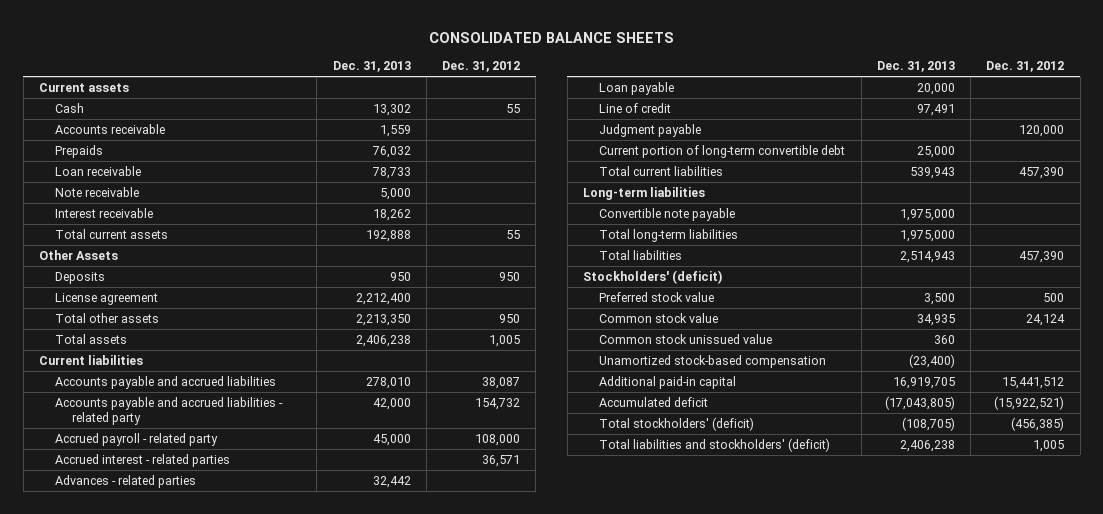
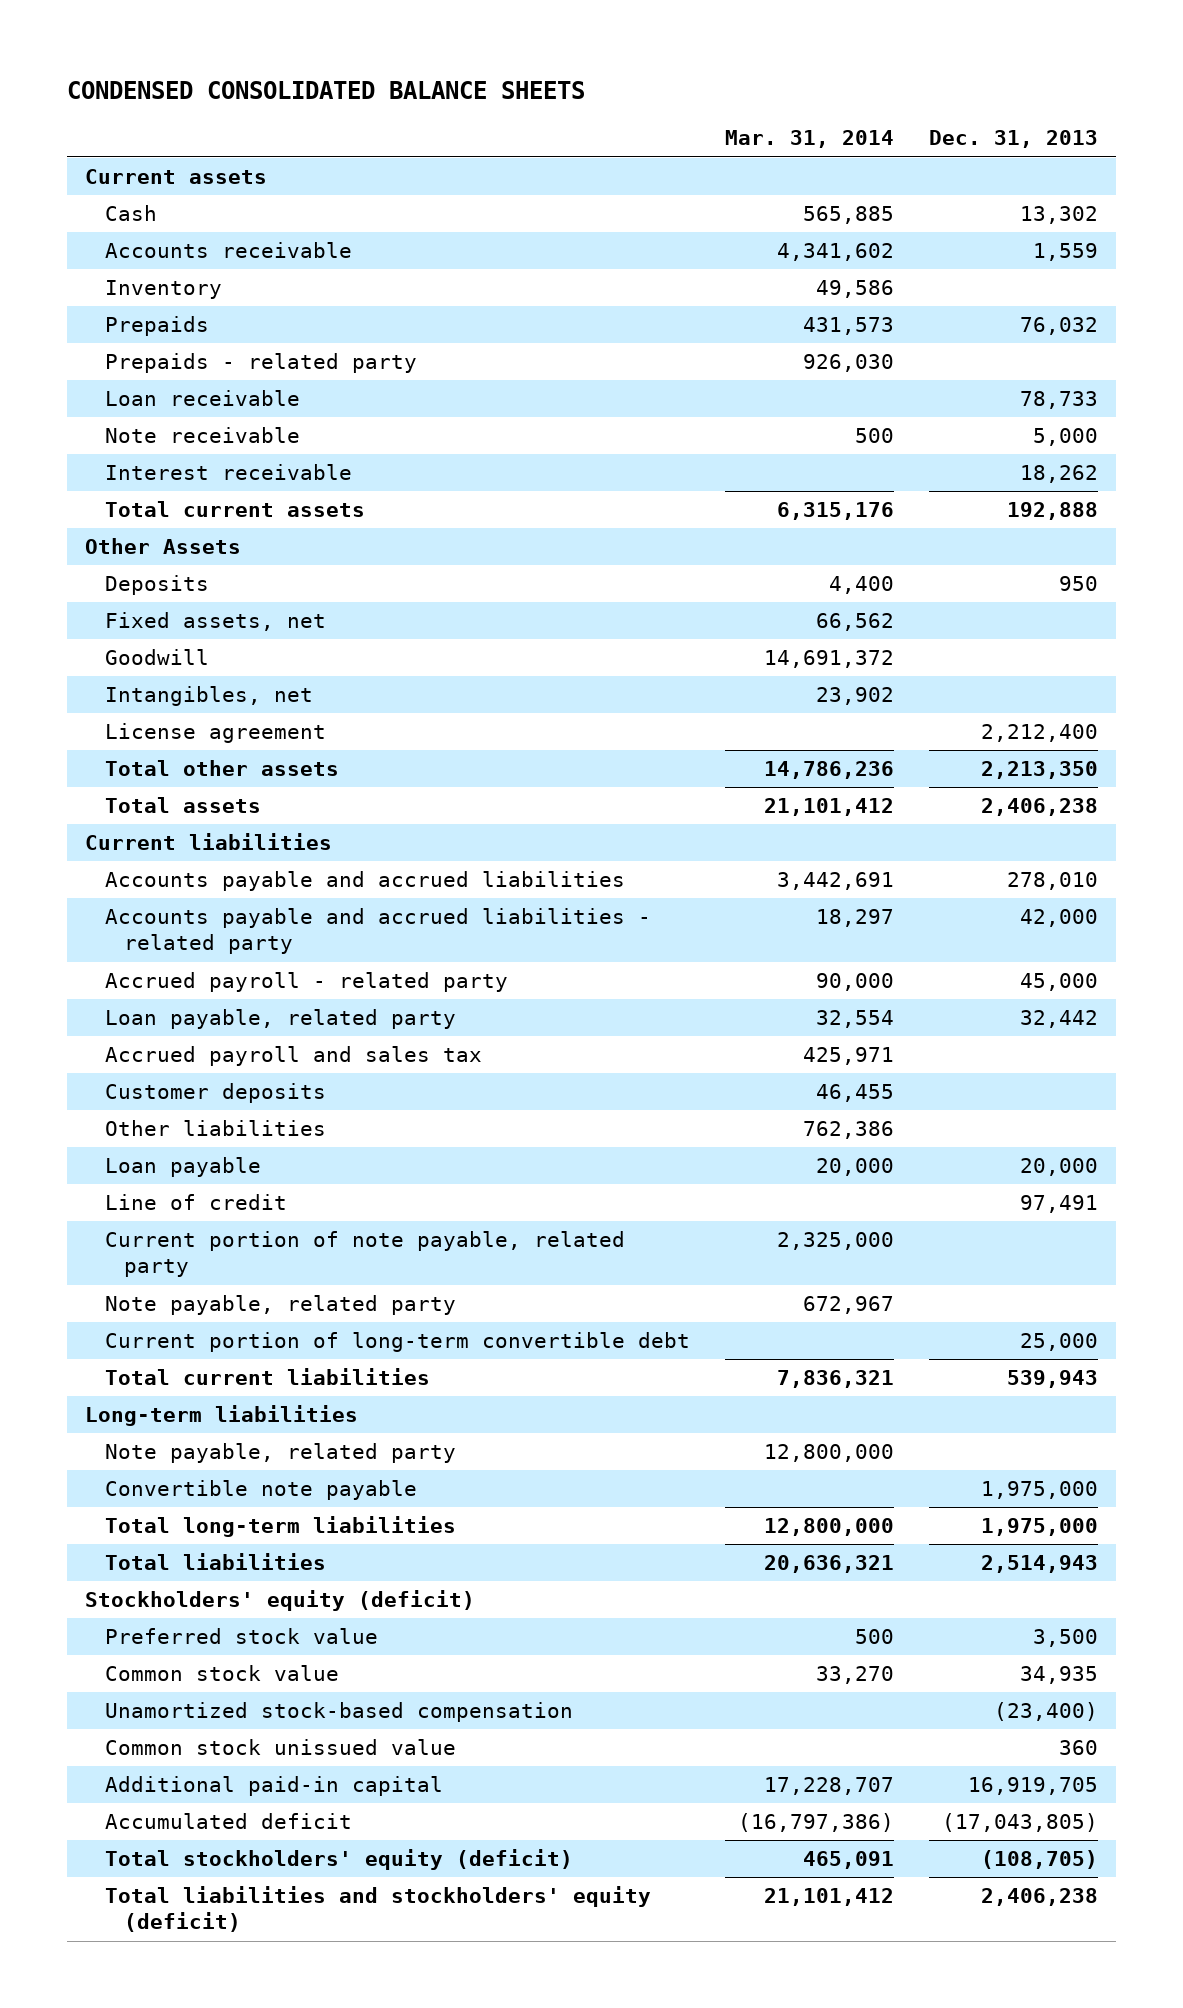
- CONSOLIDATED BALANCE SHEETS
+ CONDENSED CONSOLIDATED BALANCE SHEETS
- | Dec. 31, 2013 | Dec. 31, 2012
+ | Mar. 31, 2014 | Dec. 31, 2013
+ Inventory | 49,586 |
+ Prepaids - related party | 926,030 |
+ Fixed assets, net | 66,562 |
+ Goodwill | 14,691,372 |
+ Intangibles, net | 23,902 |
- Accrued interest - related parties | | 36,571
- Advances - related parties | 32,442 |
+ Loan payable, related party | 32,554 | 32,442
+ Accrued payroll and sales tax | 425,971 |
+ Customer deposits | 46,455 |
+ Other liabilities | 762,386 |
- Judgment payable | | 120,000
+ Current portion of note payable, related party | 2,325,000 |
+ Note payable, related party | 672,967 |
+ Note payable, related party | 12,800,000 |
- Stockholders' (deficit)
+ Stockholders' equity (deficit)
moved down: Common stock unissued value | | 360
- Total stockholders' (deficit) | (108,705) | (456,385)
- Total liabilities and stockholders' (deficit) | 2,406,238 | 1,005
+ Total stockholders' equity (deficit) | 465,091 | (108,705)
+ Total liabilities and stockholders' equity (deficit) | 21,101,412 | 2,406,238

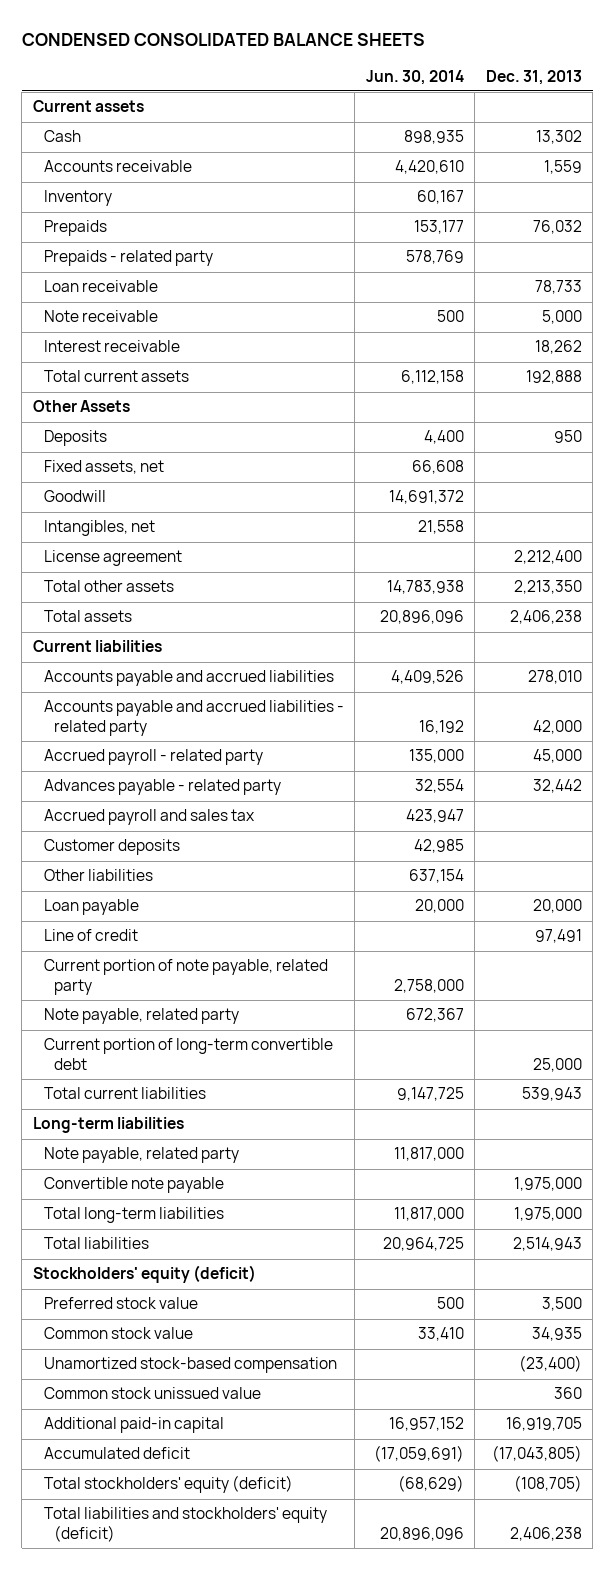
- | Mar. 31, 2014 | Dec. 31, 2013
+ | Jun. 30, 2014 | Dec. 31, 2013
- Loan payable, related party | 32,554 | 32,442
+ Advances payable - related party | 32,554 | 32,442

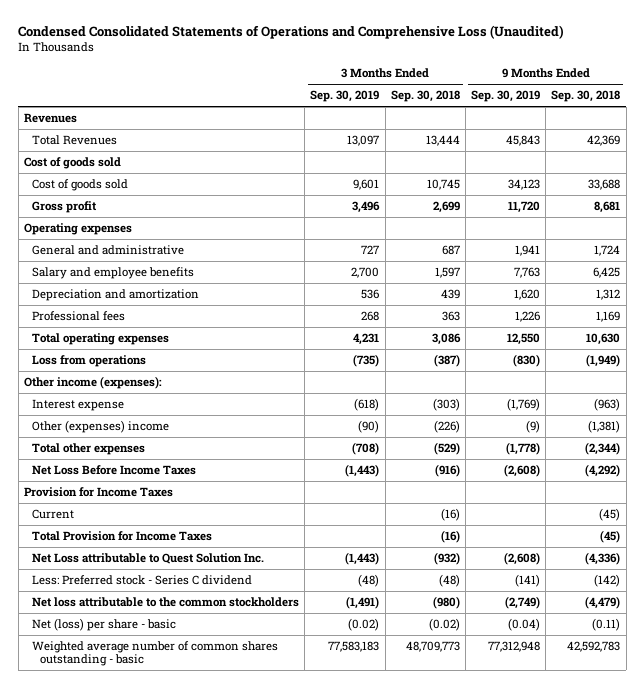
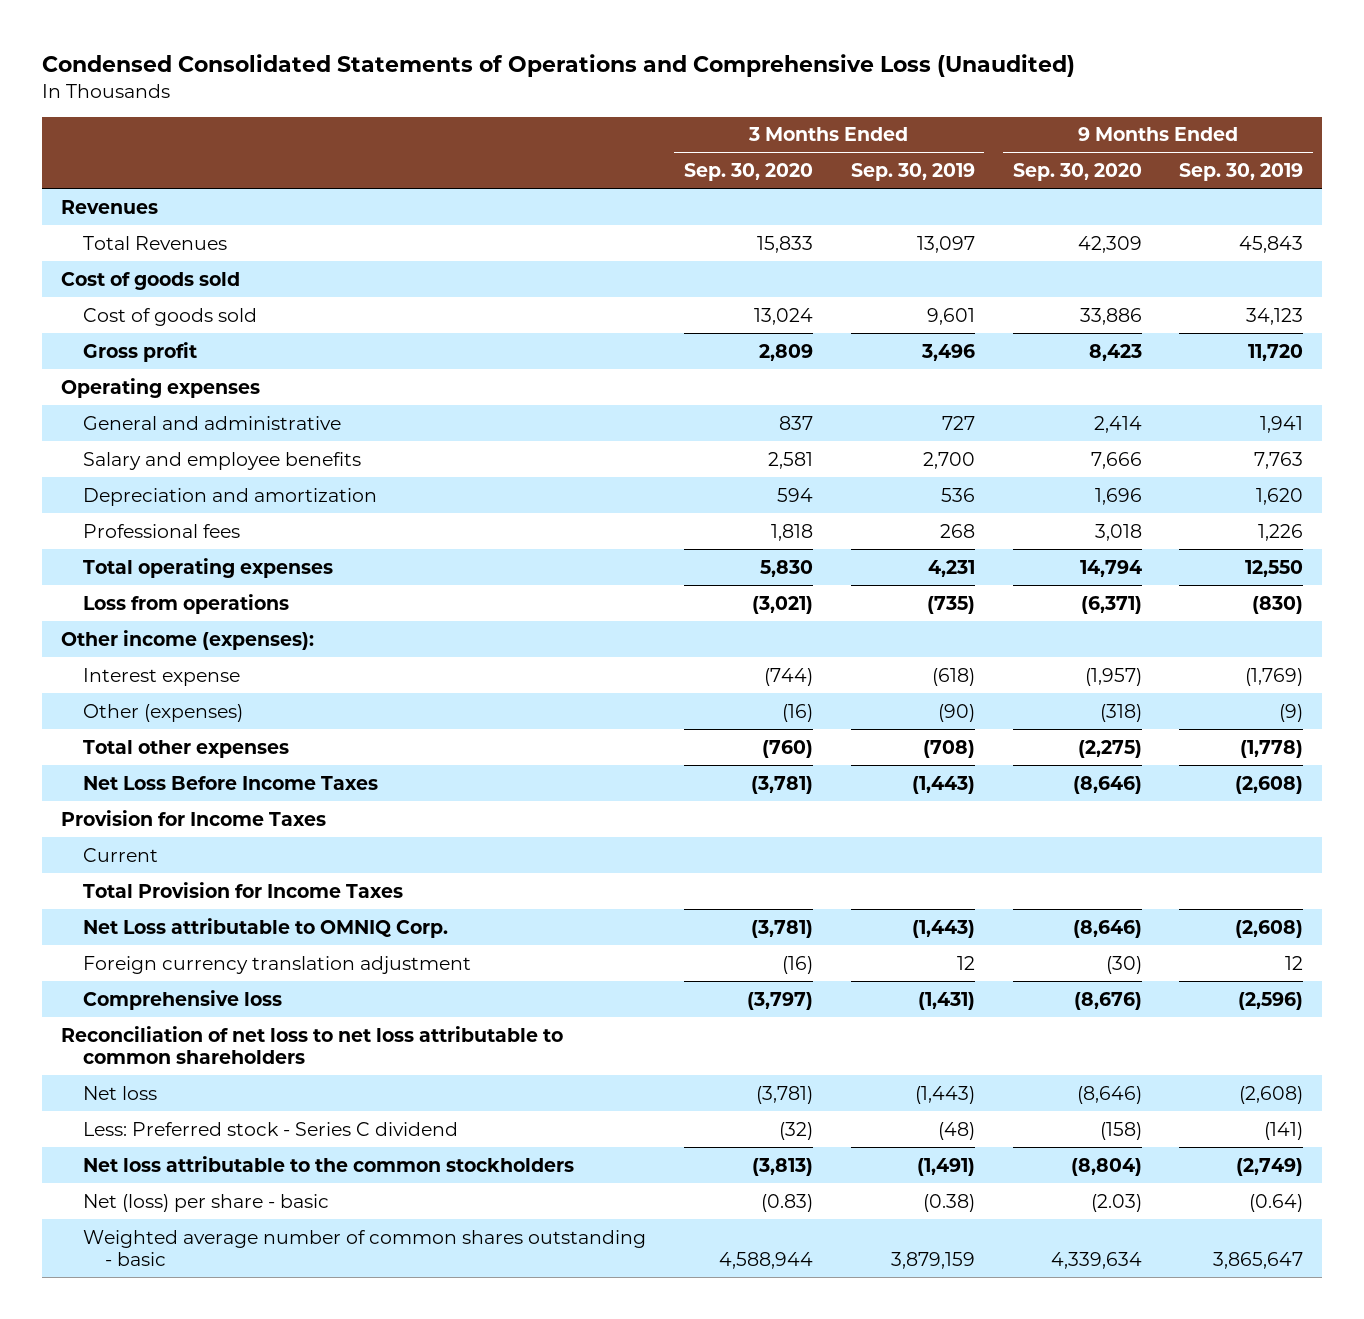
- | 3 Months Ended Sep. 30, 2019 | 3 Months Ended Sep. 30, 2018 | 9 Months Ended Sep. 30, 2019 | 9 Months Ended Sep. 30, 2018
+ | 3 Months Ended Sep. 30, 2020 | 3 Months Ended Sep. 30, 2019 | 9 Months Ended Sep. 30, 2020 | 9 Months Ended Sep. 30, 2019
- Other (expenses) income | (90) | (226) | (9) | (1,381)
+ Other (expenses) | (16) | (90) | (318) | (9)
- Net Loss attributable to Quest Solution Inc. | (1,443) | (932) | (2,608) | (4,336)
+ Net Loss attributable to OMNIQ Corp. | (3,781) | (1,443) | (8,646) | (2,608)
+ Foreign currency translation adjustment | (16) | 12 | (30) | 12
+ Comprehensive loss | (3,797) | (1,431) | (8,676) | (2,596)
+ Reconciliation of net loss to net loss attributable to common shareholders
+ Net loss | (3,781) | (1,443) | (8,646) | (2,608)
- Net (loss) per share - basic | (0.02) | (0.02) | (0.04) | (0.11)
- Weighted average number of common shares outstanding - basic | 77,583,183 | 48,709,773 | 77,312,948 | 42,592,783
+ Net (loss) per share - basic | (0.83) | (0.38) | (2.03) | (0.64)
+ Weighted average number of common shares outstanding - basic | 4,588,944 | 3,879,159 | 4,339,634 | 3,865,647

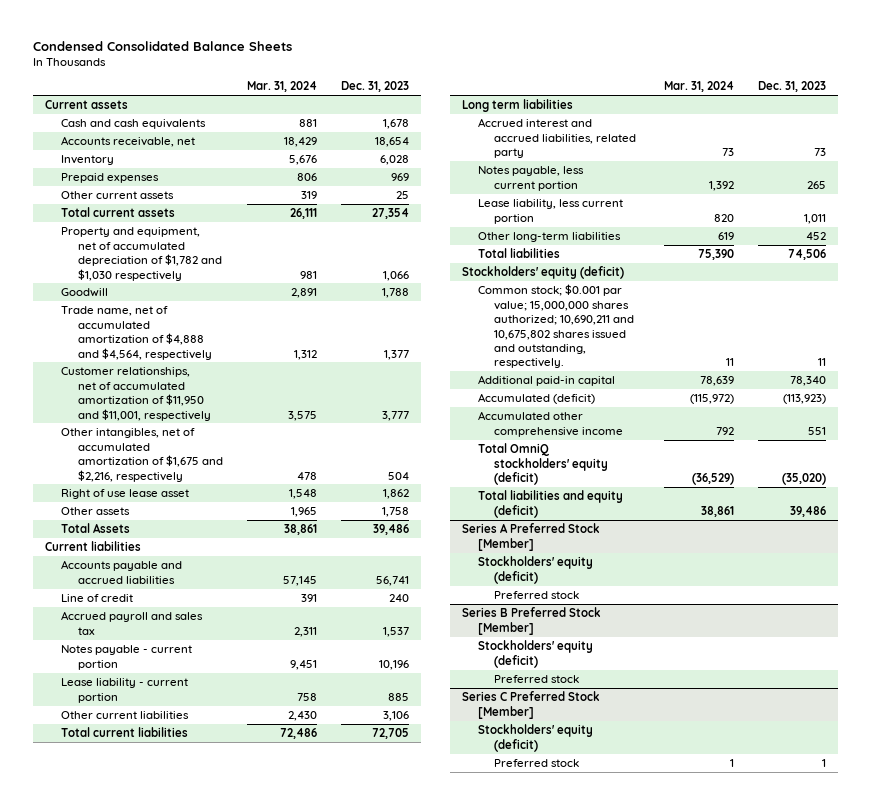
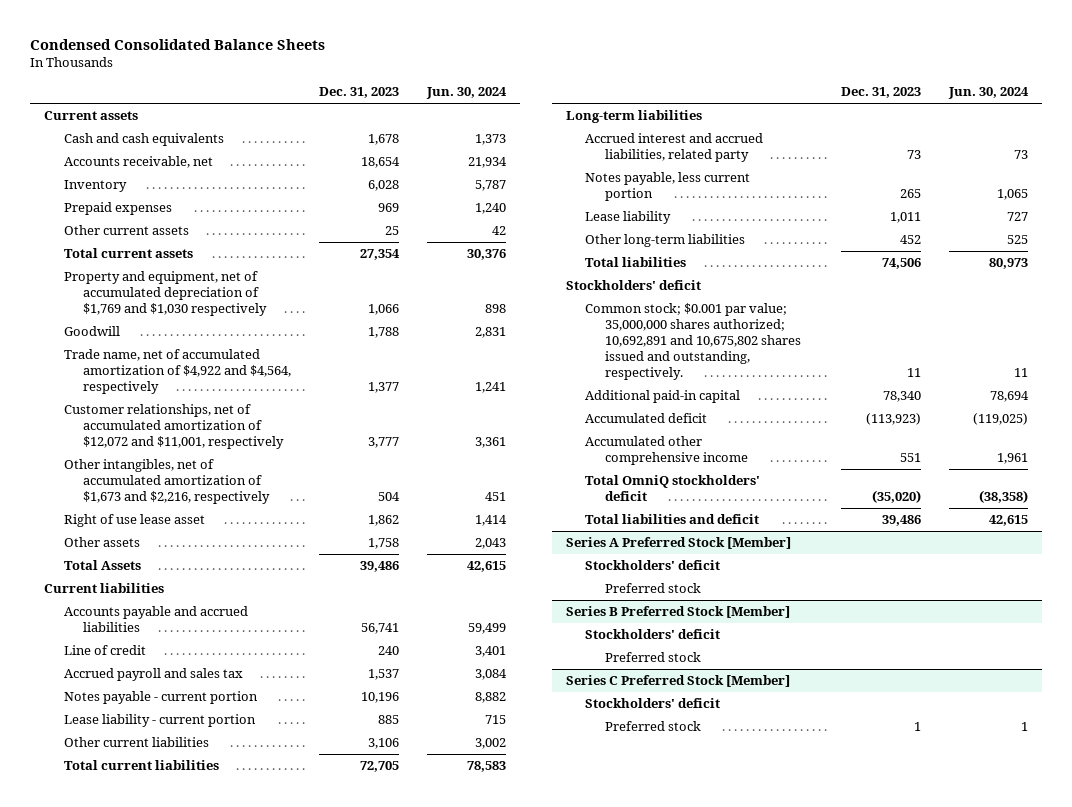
- | Mar. 31, 2024 | Dec. 31, 2023
+ | Dec. 31, 2023 | Jun. 30, 2024
- Property and equipment, net of accumulated depreciation of $1,782 and $1,030 respectively | 981 | 1,066
+ Property and equipment, net of accumulated depreciation of $1,769 and $1,030 respectively | 1,066 | 898
- Trade name, net of accumulated amortization of $4,888 and $4,564, respectively | 1,312 | 1,377
- Customer relationships, net of accumulated amortization of $11,950 and $11,001, respectively | 3,575 | 3,777
- Other intangibles, net of accumulated amortization of $1,675 and $2,216, respectively | 478 | 504
+ Trade name, net of accumulated amortization of $4,922 and $4,564, respectively | 1,377 | 1,241
+ Customer relationships, net of accumulated amortization of $12,072 and $11,001, respectively | 3,777 | 3,361
+ Other intangibles, net of accumulated amortization of $1,673 and $2,216, respectively | 504 | 451
- Long term liabilities
+ Long-term liabilities
- Lease liability, less current portion | 820 | 1,011
+ Lease liability | 1,011 | 727
- Stockholders' equity (deficit)
- Common stock; $0.001 par value; 15,000,000 shares authorized; 10,690,211 and 10,675,802 shares issued and outstanding, respectively. | 11 | 11
+ Stockholders' deficit
+ Common stock; $0.001 par value; 35,000,000 shares authorized; 10,692,891 and 10,675,802 shares issued and outstanding, respectively. | 11 | 11
- Accumulated (deficit) | (115,972) | (113,923)
+ Accumulated deficit | (113,923) | (119,025)
- Total OmniQ stockholders' equity (deficit) | (36,529) | (35,020)
- Total liabilities and equity (deficit) | 38,861 | 39,486
+ Total OmniQ stockholders' deficit | (35,020) | (38,358)
+ Total liabilities and deficit | 39,486 | 42,615
@ Series A Preferred Stock [Member]
- Stockholders' equity (deficit)
+ Stockholders' deficit
@ Series B Preferred Stock [Member]
- Stockholders' equity (deficit)
+ Stockholders' deficit
@ Series C Preferred Stock [Member]
- Stockholders' equity (deficit)
+ Stockholders' deficit

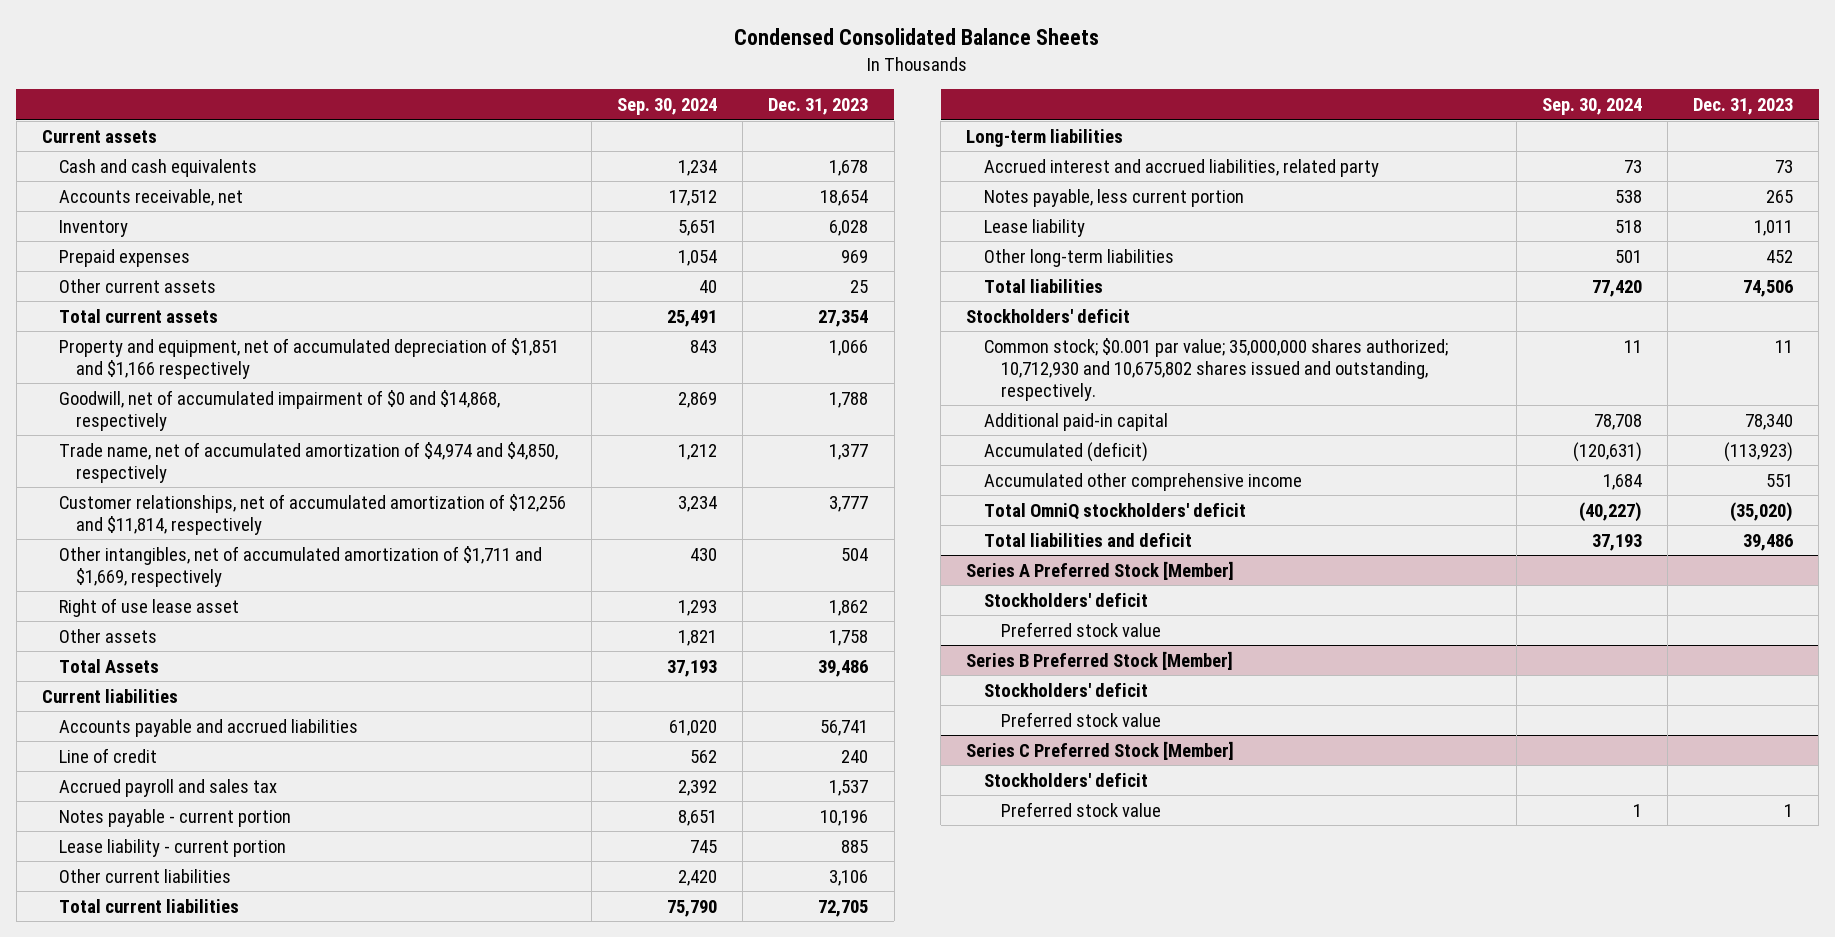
- | Dec. 31, 2023 | Jun. 30, 2024
+ | Sep. 30, 2024 | Dec. 31, 2023
- Property and equipment, net of accumulated depreciation of $1,769 and $1,030 respectively | 1,066 | 898
- Goodwill | 1,788 | 2,831
- Trade name, net of accumulated amortization of $4,922 and $4,564, respectively | 1,377 | 1,241
- Customer relationships, net of accumulated amortization of $12,072 and $11,001, respectively | 3,777 | 3,361
- Other intangibles, net of accumulated amortization of $1,673 and $2,216, respectively | 504 | 451
+ Property and equipment, net of accumulated depreciation of $1,851 and $1,166 respectively | 843 | 1,066
+ Goodwill, net of accumulated impairment of $0 and $14,868, respectively | 2,869 | 1,788
+ Trade name, net of accumulated amortization of $4,974 and $4,850, respectively | 1,212 | 1,377
+ Customer relationships, net of accumulated amortization of $12,256 and $11,814, respectively | 3,234 | 3,777
+ Other intangibles, net of accumulated amortization of $1,711 and $1,669, respectively | 430 | 504
- Common stock; $0.001 par value; 35,000,000 shares authorized; 10,692,891 and 10,675,802 shares issued and outstanding, respectively. | 11 | 11
+ Common stock; $0.001 par value; 35,000,000 shares authorized; 10,712,930 and 10,675,802 shares issued and outstanding, respectively. | 11 | 11
- Accumulated deficit | (113,923) | (119,025)
+ Accumulated (deficit) | (120,631) | (113,923)
@ Series A Preferred Stock [Member]
- Preferred stock
+ Preferred stock value
@ Series B Preferred Stock [Member]
- Preferred stock
+ Preferred stock value
@ Series C Preferred Stock [Member]
- Preferred stock | 1 | 1
+ Preferred stock value | 1 | 1

